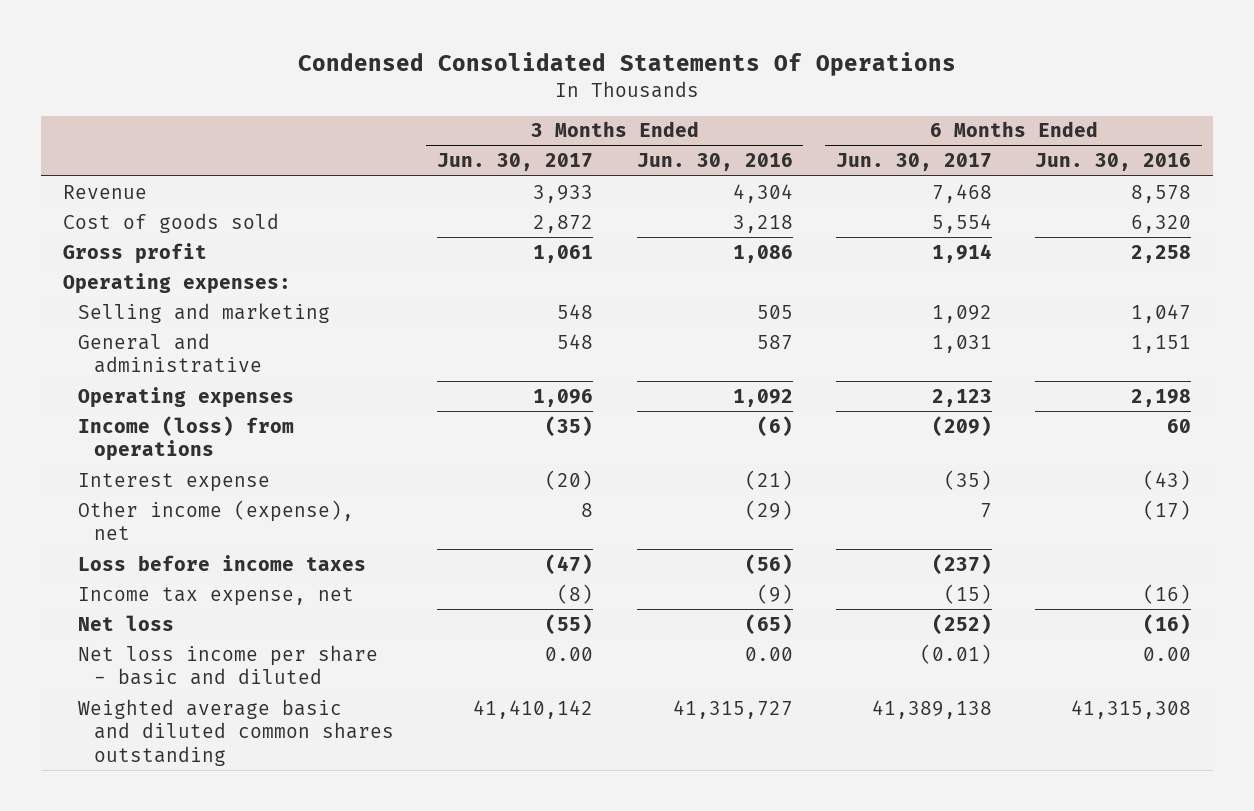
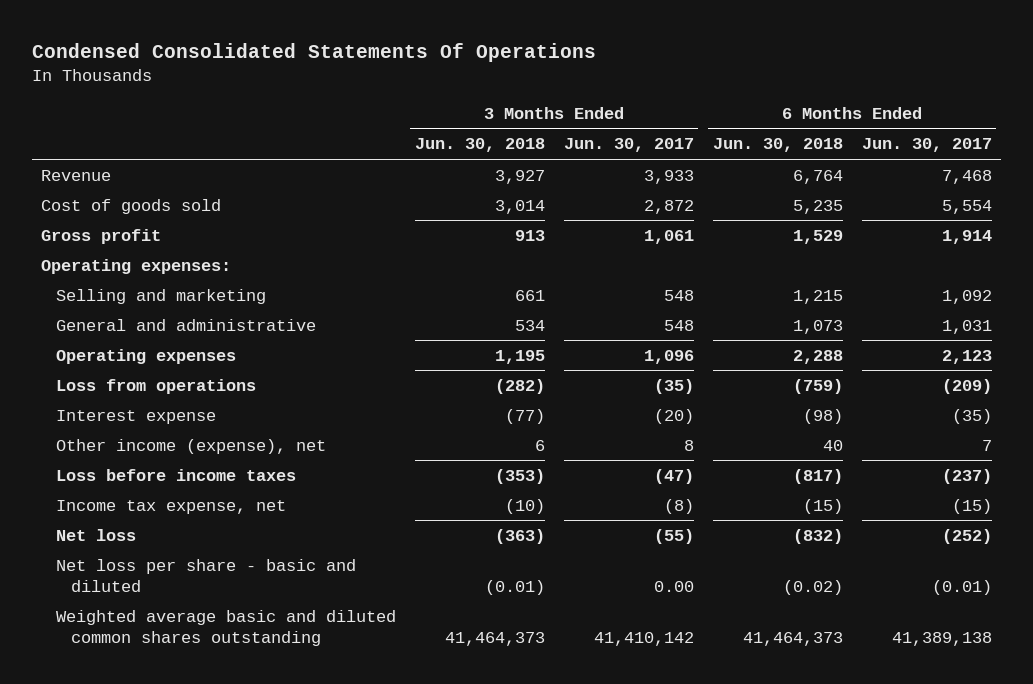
- | 3 Months Ended Jun. 30, 2017 | 3 Months Ended Jun. 30, 2016 | 6 Months Ended Jun. 30, 2017 | 6 Months Ended Jun. 30, 2016
+ | 3 Months Ended Jun. 30, 2018 | 3 Months Ended Jun. 30, 2017 | 6 Months Ended Jun. 30, 2018 | 6 Months Ended Jun. 30, 2017
- Income (loss) from operations | (35) | (6) | (209) | 60
+ Loss from operations | (282) | (35) | (759) | (209)
- Net loss income per share - basic and diluted | 0.00 | 0.00 | (0.01) | 0.00
+ Net loss per share - basic and diluted | (0.01) | 0.00 | (0.02) | (0.01)

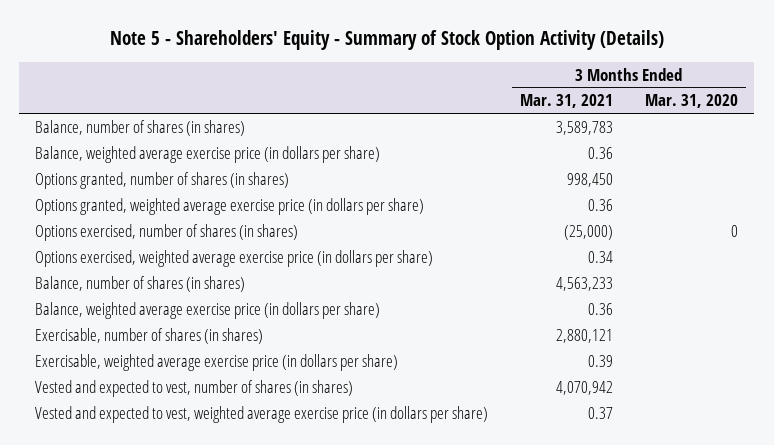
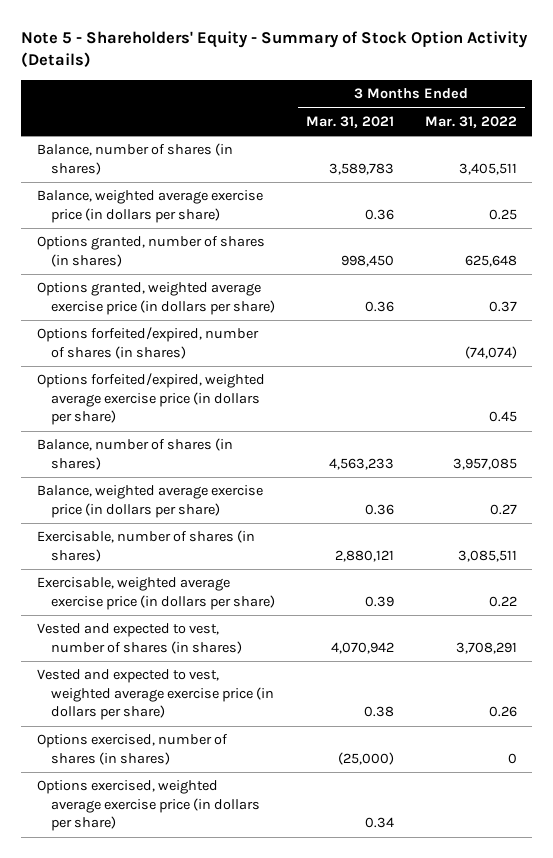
- | 3 Months Ended Mar. 31, 2021 | 3 Months Ended Mar. 31, 2020
+ | 3 Months Ended Mar. 31, 2021 | 3 Months Ended Mar. 31, 2022
+ Options forfeited/expired, number of shares (in shares) | | (74,074)
+ Options forfeited/expired, weighted average exercise price (in dollars per share) | | 0.45
- Vested and expected to vest, weighted average exercise price (in dollars per share) | 0.37 |
+ Vested and expected to vest, weighted average exercise price (in dollars per share) | 0.38 | 0.26
moved down: Options exercised, number of shares (in shares) | (25,000) | 0
moved down: Options exercised, weighted average exercise price (in dollars per share) | 0.34 |

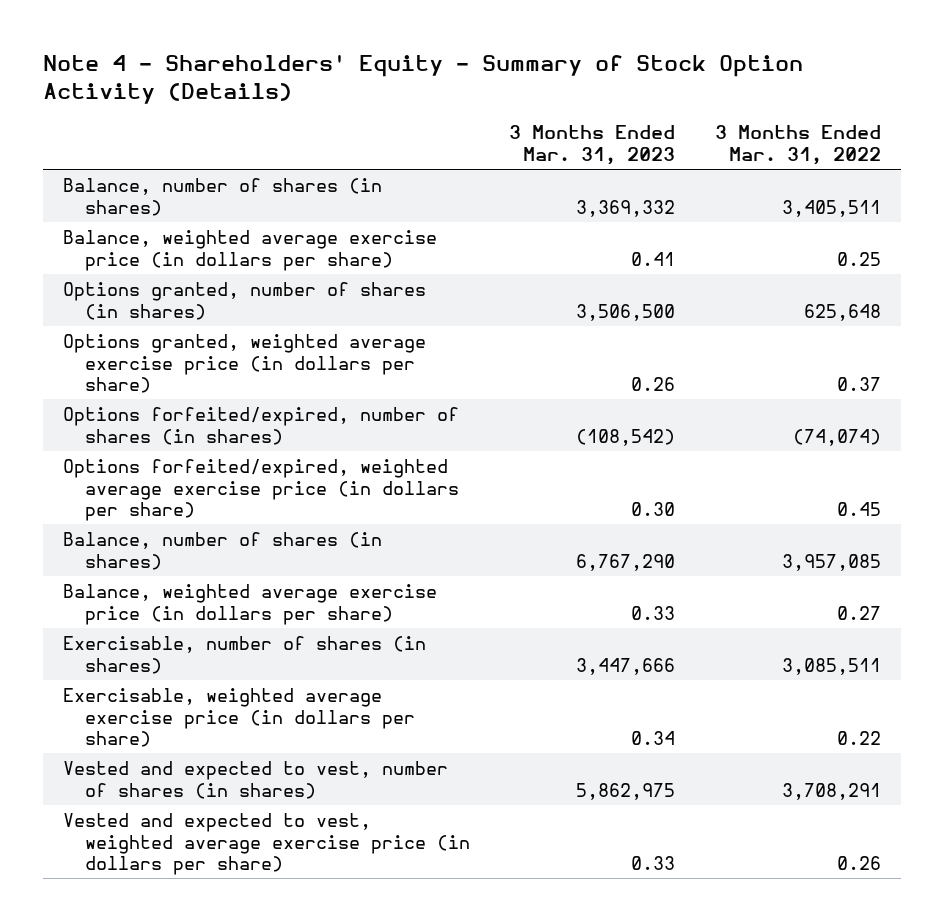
- Note 5 - Shareholders' Equity - Summary of Stock Option Activity (Details)
+ Note 4 - Shareholders' Equity - Summary of Stock Option Activity (Details)
- | 3 Months Ended Mar. 31, 2021 | 3 Months Ended Mar. 31, 2022
+ | 3 Months Ended Mar. 31, 2023 | 3 Months Ended Mar. 31, 2022
- Options exercised, number of shares (in shares) | (25,000) | 0
- Options exercised, weighted average exercise price (in dollars per share) | 0.34 |

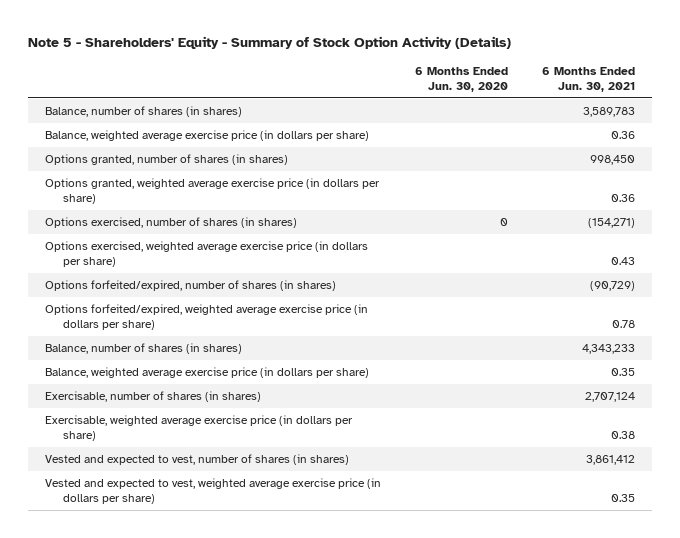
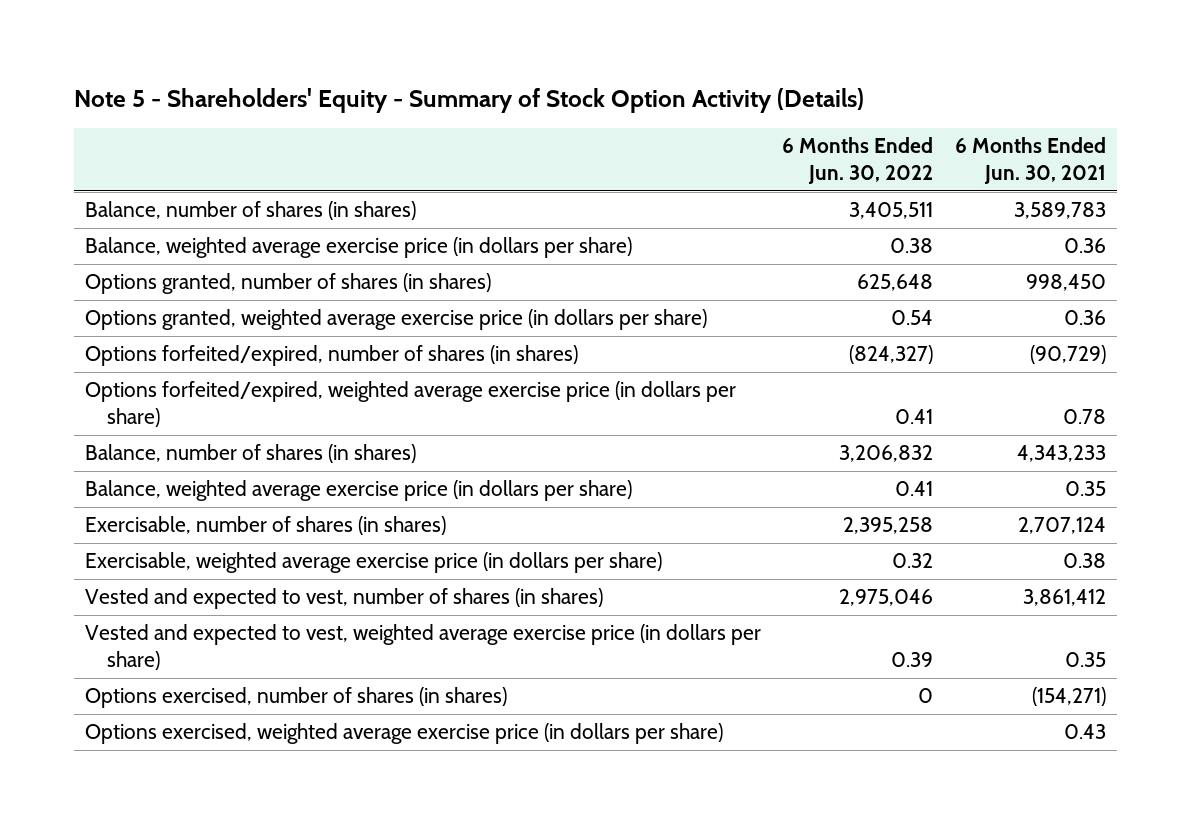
- | 6 Months Ended Jun. 30, 2020 | 6 Months Ended Jun. 30, 2021
+ | 6 Months Ended Jun. 30, 2022 | 6 Months Ended Jun. 30, 2021
moved down: Options exercised, number of shares (in shares) | 0 | (154,271)
moved down: Options exercised, weighted average exercise price (in dollars per share) | | 0.43

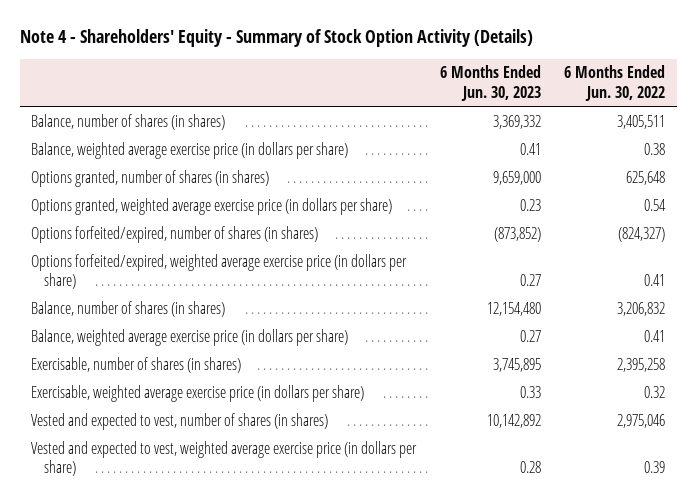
- Note 5 - Shareholders' Equity - Summary of Stock Option Activity (Details)
+ Note 4 - Shareholders' Equity - Summary of Stock Option Activity (Details)
- | 6 Months Ended Jun. 30, 2022 | 6 Months Ended Jun. 30, 2021
+ | 6 Months Ended Jun. 30, 2023 | 6 Months Ended Jun. 30, 2022
- Options exercised, number of shares (in shares) | 0 | (154,271)
- Options exercised, weighted average exercise price (in dollars per share) | | 0.43

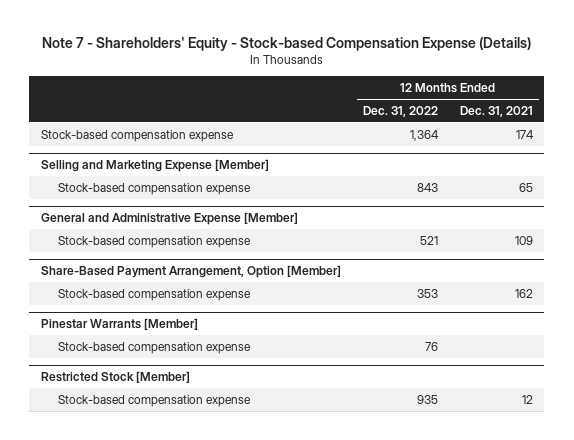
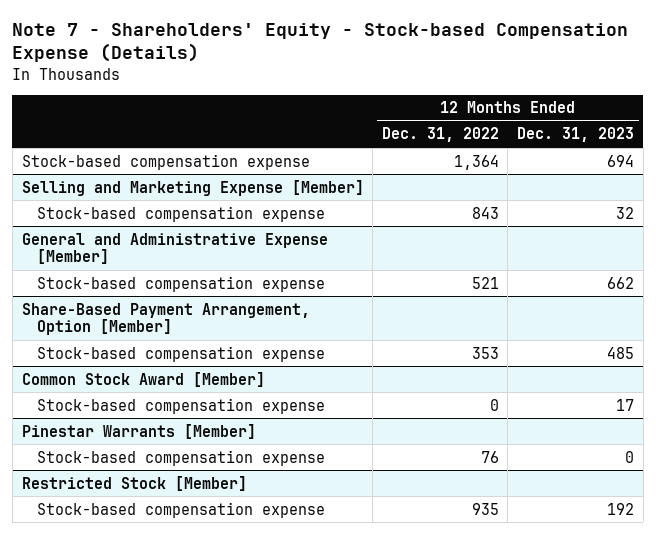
- | 12 Months Ended Dec. 31, 2022 | 12 Months Ended Dec. 31, 2021
+ | 12 Months Ended Dec. 31, 2022 | 12 Months Ended Dec. 31, 2023
+ Common Stock Award [Member]
+ Stock-based compensation expense | 0 | 17

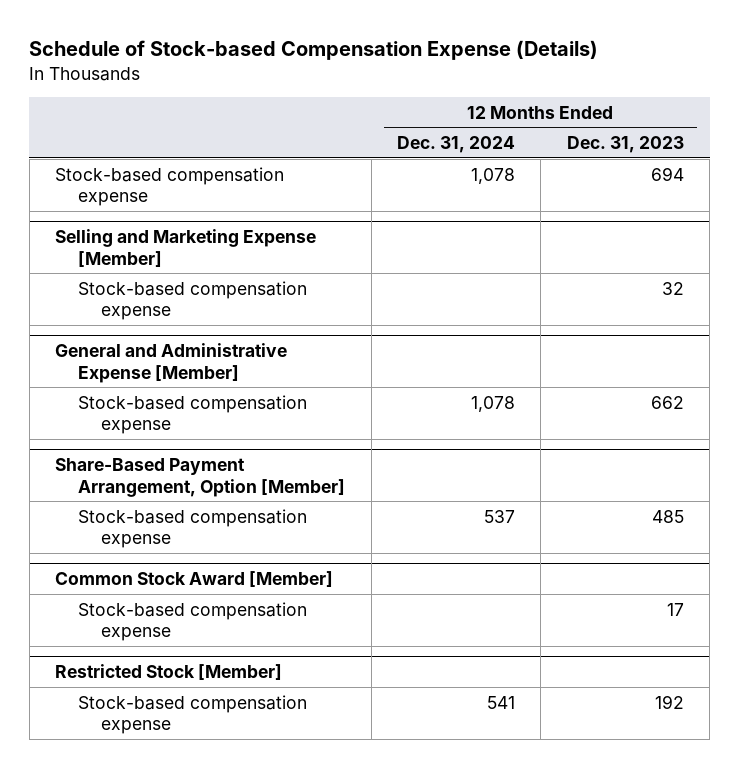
- Note 7 - Shareholders' Equity - Stock-based Compensation Expense (Details)
+ Schedule of Stock-based Compensation Expense (Details)
- | 12 Months Ended Dec. 31, 2022 | 12 Months Ended Dec. 31, 2023
+ | 12 Months Ended Dec. 31, 2024 | 12 Months Ended Dec. 31, 2023
- Pinestar Warrants [Member]
- Stock-based compensation expense | 76 | 0

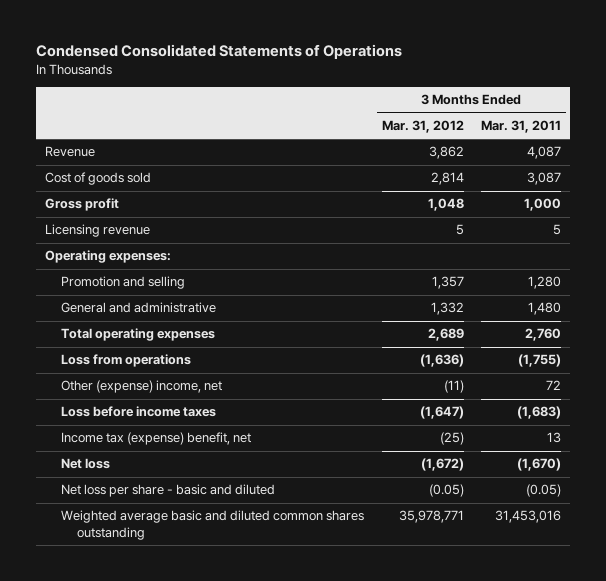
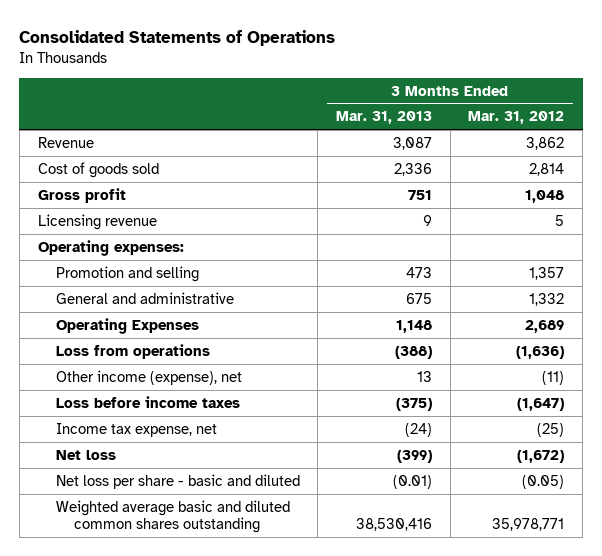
- Condensed Consolidated Statements of Operations
+ Consolidated Statements of Operations
- | 3 Months Ended Mar. 31, 2012 | 3 Months Ended Mar. 31, 2011
+ | 3 Months Ended Mar. 31, 2013 | 3 Months Ended Mar. 31, 2012
- Total operating expenses | 2,689 | 2,760
+ Operating Expenses | 1,148 | 2,689
- Other (expense) income, net | (11) | 72
+ Other income (expense), net | 13 | (11)
- Income tax (expense) benefit, net | (25) | 13
+ Income tax expense, net | (24) | (25)

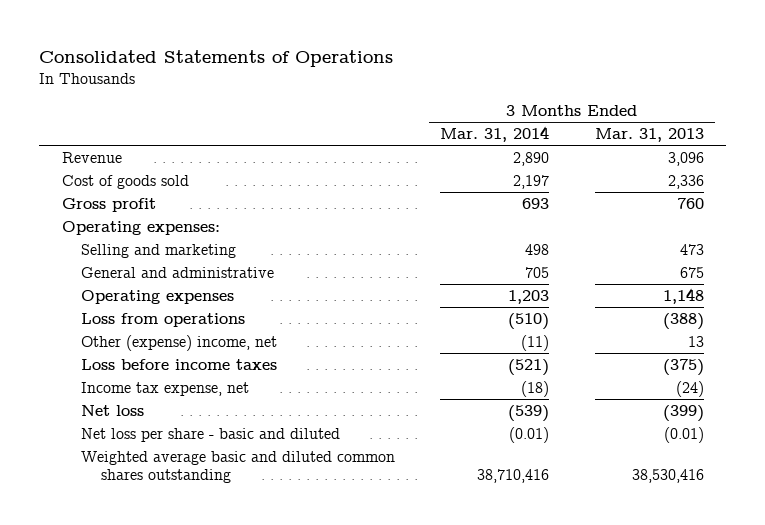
- | 3 Months Ended Mar. 31, 2013 | 3 Months Ended Mar. 31, 2012
+ | 3 Months Ended Mar. 31, 2014 | 3 Months Ended Mar. 31, 2013
- Revenue | 3,087 | 3,862
+ Revenue | 2,890 | 3,096
- Gross profit | 751 | 1,048
- Licensing revenue | 9 | 5
+ Gross profit | 693 | 760
- Promotion and selling | 473 | 1,357
+ Selling and marketing | 498 | 473
- Operating Expenses | 1,148 | 2,689
+ Operating expenses | 1,203 | 1,148
- Other income (expense), net | 13 | (11)
+ Other (expense) income, net | (11) | 13

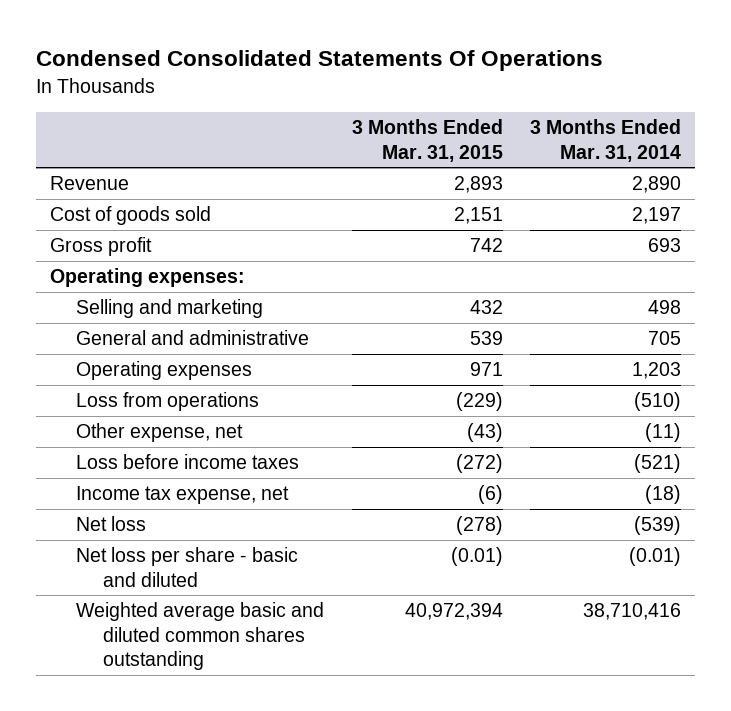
- Consolidated Statements of Operations
+ Condensed Consolidated Statements Of Operations
- | 3 Months Ended Mar. 31, 2014 | 3 Months Ended Mar. 31, 2013
+ | 3 Months Ended Mar. 31, 2015 | 3 Months Ended Mar. 31, 2014
- Other (expense) income, net | (11) | 13
+ Other expense, net | (43) | (11)

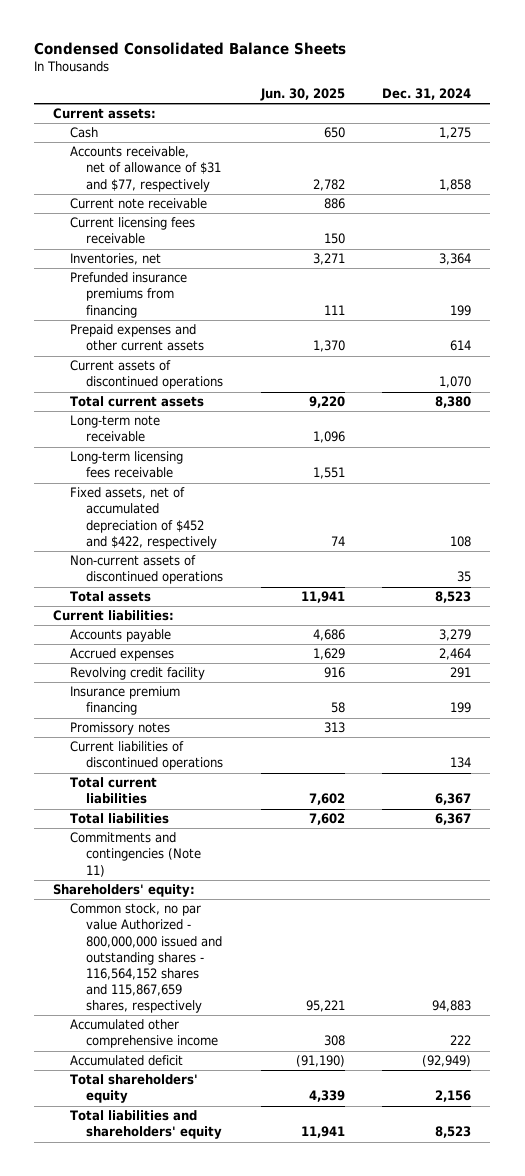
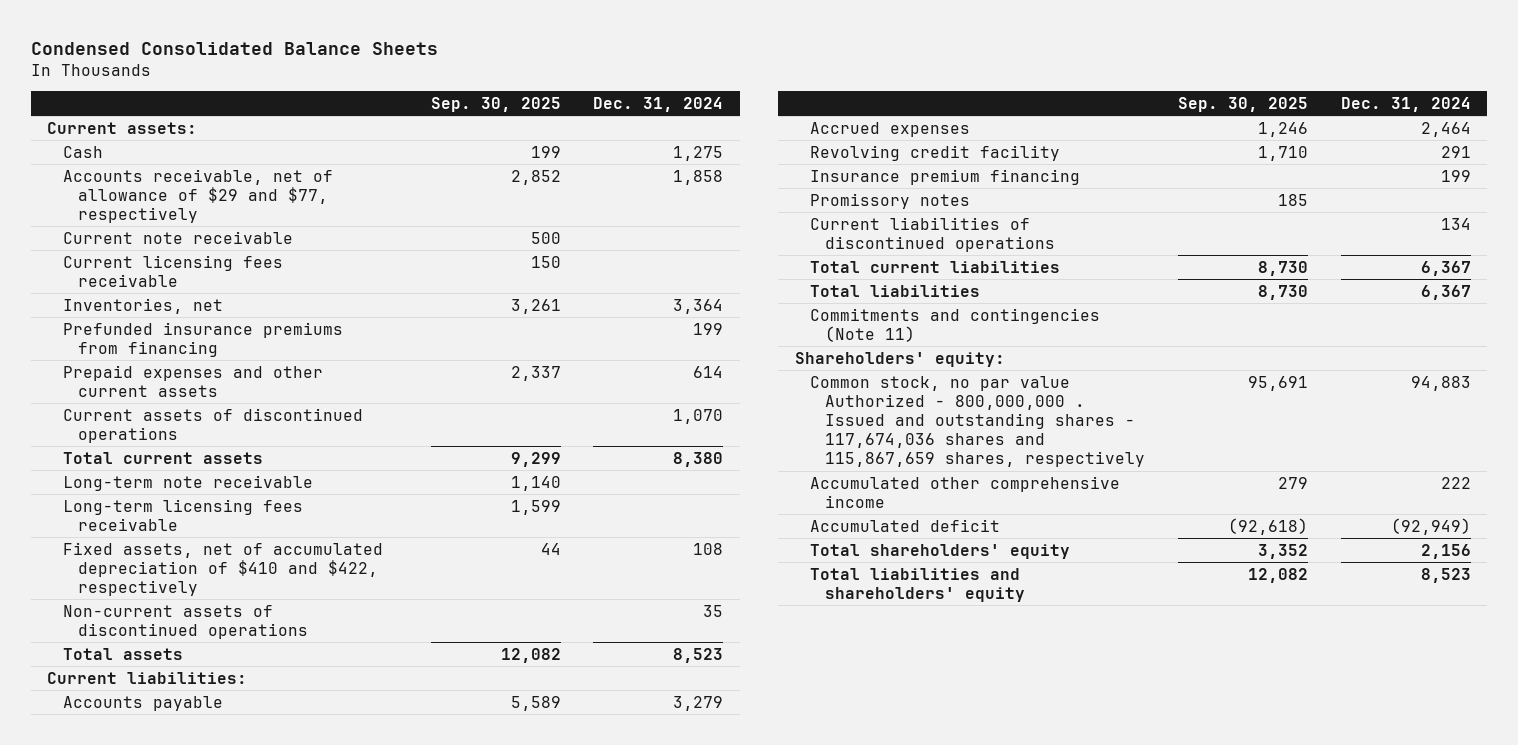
- | Jun. 30, 2025 | Dec. 31, 2024
+ | Sep. 30, 2025 | Dec. 31, 2024
- Accounts receivable, net of allowance of $31 and $77, respectively | 2,782 | 1,858
+ Accounts receivable, net of allowance of $29 and $77, respectively | 2,852 | 1,858
- Fixed assets, net of accumulated depreciation of $452 and $422, respectively | 74 | 108
+ Fixed assets, net of accumulated depreciation of $410 and $422, respectively | 44 | 108
- Common stock, no par value Authorized - 800,000,000 issued and outstanding shares - 116,564,152 shares and 115,867,659 shares, respectively | 95,221 | 94,883
+ Common stock, no par value Authorized - 800,000,000 . Issued and outstanding shares - 117,674,036 shares and 115,867,659 shares, respectively | 95,691 | 94,883

